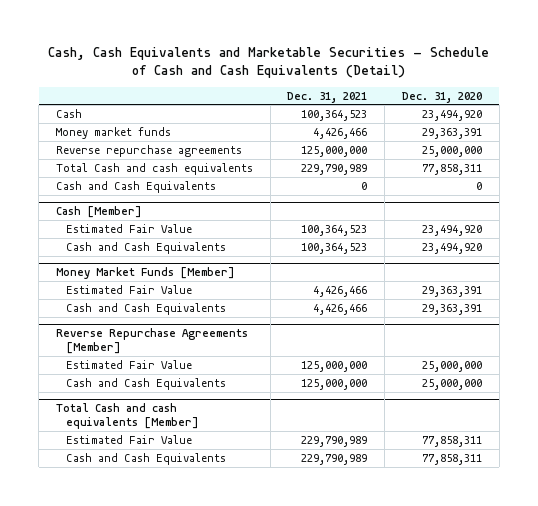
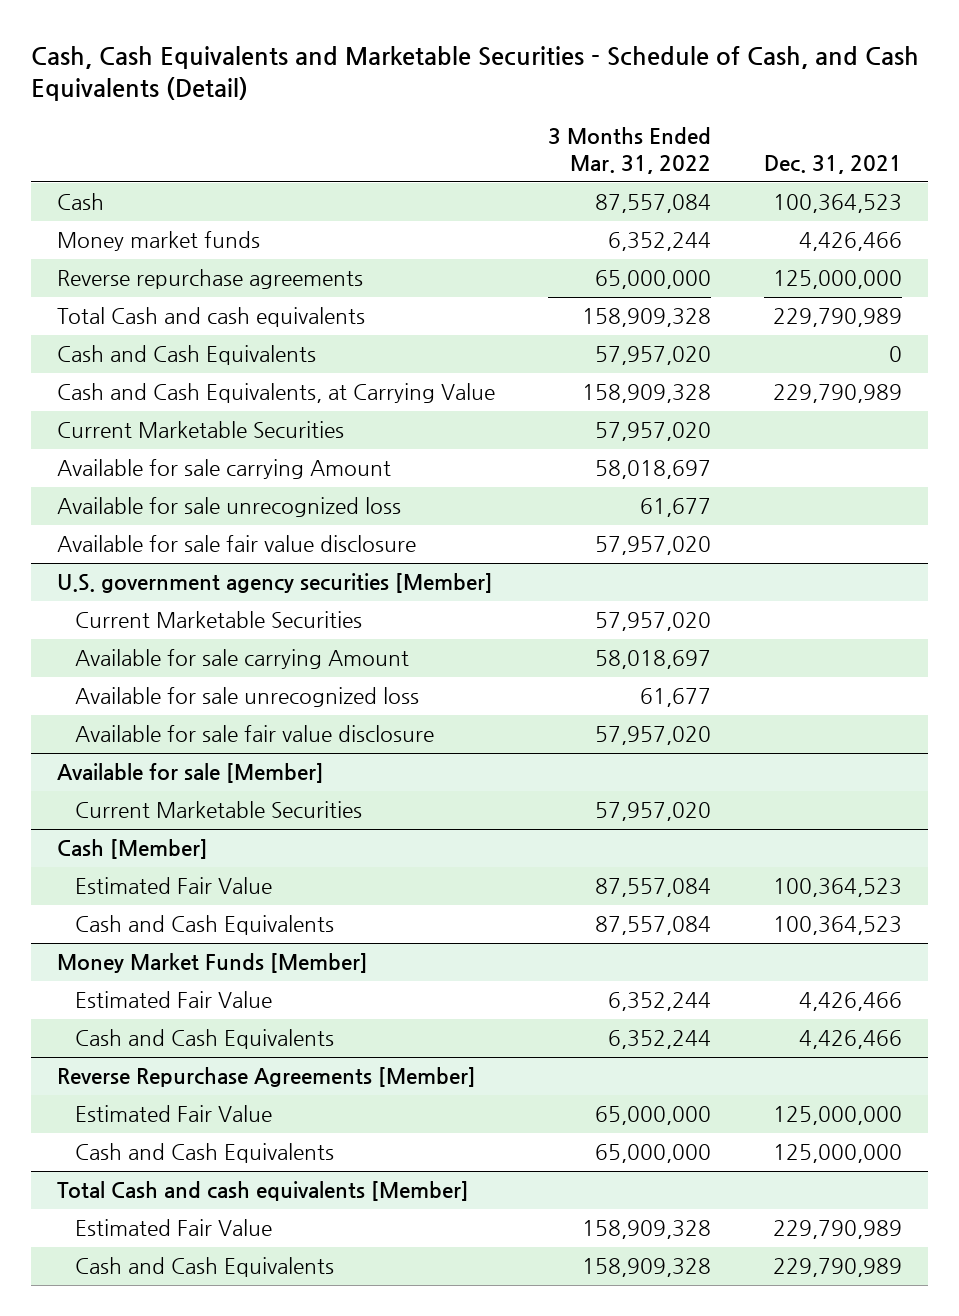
- Cash, Cash Equivalents and Marketable Securities - Schedule of Cash and Cash Equivalents (Detail)
+ Cash, Cash Equivalents and Marketable Securities - Schedule of Cash, and Cash Equivalents (Detail)
- | Dec. 31, 2021 | Dec. 31, 2020
+ | 3 Months Ended Mar. 31, 2022 | Dec. 31, 2021
+ Cash and Cash Equivalents, at Carrying Value | 158,909,328 | 229,790,989
+ Current Marketable Securities | 57,957,020 |
+ Available for sale carrying Amount | 58,018,697 |
+ Available for sale unrecognized loss | 61,677 |
+ Available for sale fair value disclosure | 57,957,020 |
+ U.S. government agency securities [Member]
+ Current Marketable Securities | 57,957,020 |
+ Available for sale carrying Amount | 58,018,697 |
+ Available for sale unrecognized loss | 61,677 |
+ Available for sale fair value disclosure | 57,957,020 |
+ Available for sale [Member]
+ Current Marketable Securities | 57,957,020 |

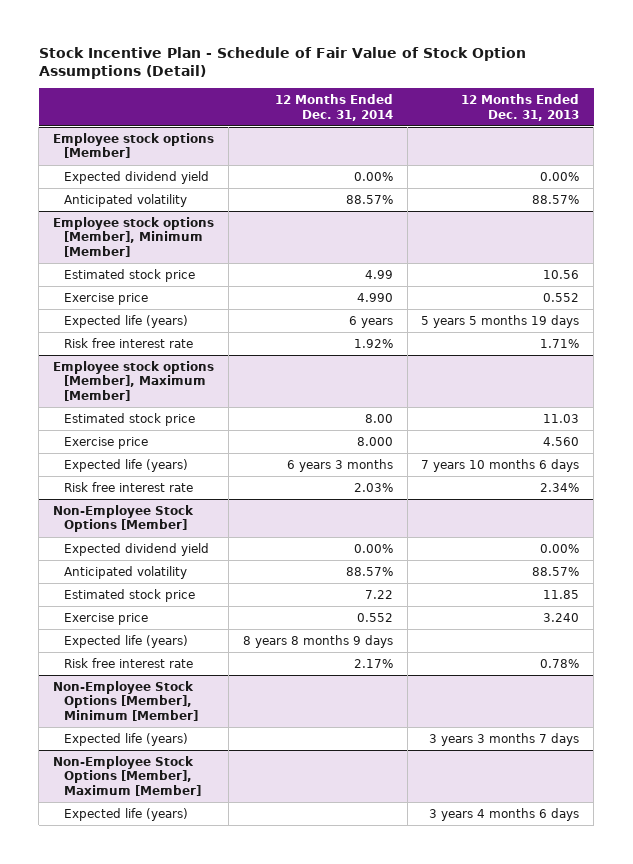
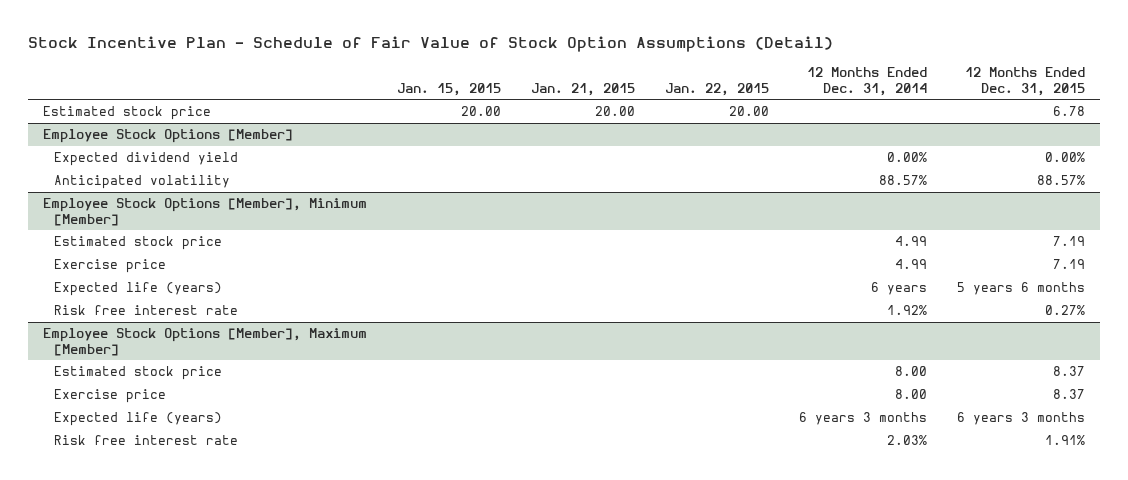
- | 12 Months Ended Dec. 31, 2014 | 12 Months Ended Dec. 31, 2013
+ | Jan. 15, 2015 | Jan. 21, 2015 | Jan. 22, 2015 | 12 Months Ended Dec. 31, 2014 | 12 Months Ended Dec. 31, 2015
- Employee stock options [Member]
+ Estimated stock price | 20.00 | 20.00 | 20.00 | | 6.78
+ Employee Stock Options [Member]
- Employee stock options [Member], Minimum [Member]
+ Employee Stock Options [Member], Minimum [Member]
- Exercise price | 4.990 | 0.552
+ Exercise price | | | | 4.99 | 7.19
- Employee stock options [Member], Maximum [Member]
+ Employee Stock Options [Member], Maximum [Member]
- Exercise price | 8.000 | 4.560
+ Exercise price | | | | 8.00 | 8.37
- Non-Employee Stock Options [Member]
- Expected dividend yield | 0.00% | 0.00%
- Anticipated volatility | 88.57% | 88.57%
- Estimated stock price | 7.22 | 11.85
- Exercise price | 0.552 | 3.240
- Expected life (years) | 8 years 8 months 9 days |
- Risk free interest rate | 2.17% | 0.78%
- Non-Employee Stock Options [Member], Minimum [Member]
- Expected life (years) | | 3 years 3 months 7 days
- Non-Employee Stock Options [Member], Maximum [Member]
- Expected life (years) | | 3 years 4 months 6 days

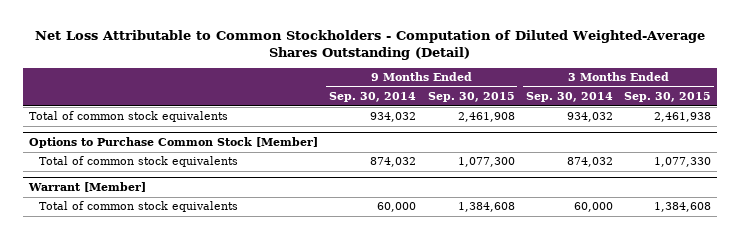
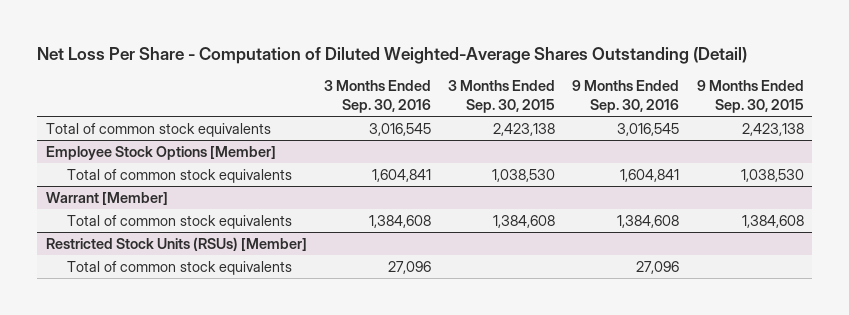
- Net Loss Attributable to Common Stockholders - Computation of Diluted Weighted-Average Shares Outstanding (Detail)
+ Net Loss Per Share - Computation of Diluted Weighted-Average Shares Outstanding (Detail)
- | 9 Months Ended Sep. 30, 2014 | 9 Months Ended Sep. 30, 2015 | 3 Months Ended Sep. 30, 2014 | 3 Months Ended Sep. 30, 2015
+ | 3 Months Ended Sep. 30, 2016 | 3 Months Ended Sep. 30, 2015 | 9 Months Ended Sep. 30, 2016 | 9 Months Ended Sep. 30, 2015
- Total of common stock equivalents | 934,032 | 2,461,908 | 934,032 | 2,461,938
- Options to Purchase Common Stock [Member]
- Total of common stock equivalents | 874,032 | 1,077,300 | 874,032 | 1,077,330
+ Total of common stock equivalents | 3,016,545 | 2,423,138 | 3,016,545 | 2,423,138
+ Employee Stock Options [Member]
+ Total of common stock equivalents | 1,604,841 | 1,038,530 | 1,604,841 | 1,038,530
+ Restricted Stock Units (RSUs) [Member]
+ Total of common stock equivalents | 27,096 | | 27,096 |

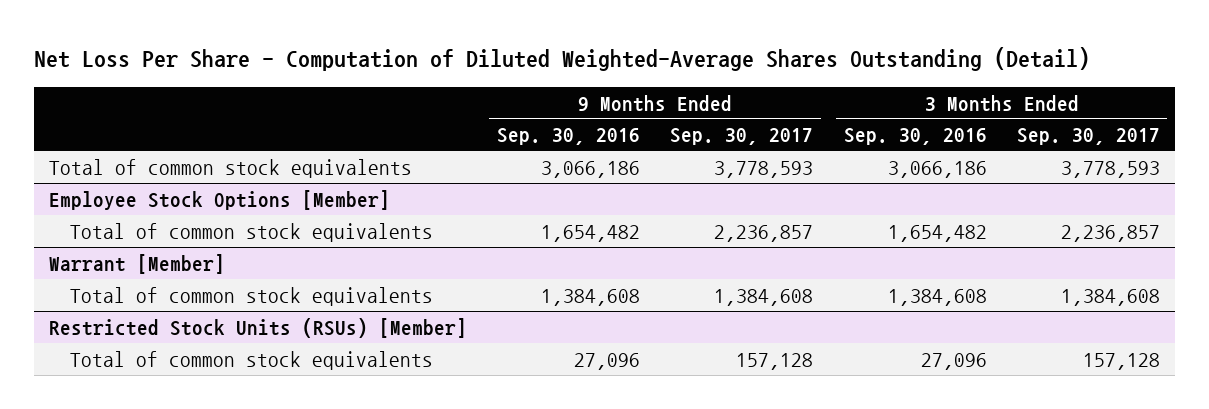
- | 3 Months Ended Sep. 30, 2016 | 3 Months Ended Sep. 30, 2015 | 9 Months Ended Sep. 30, 2016 | 9 Months Ended Sep. 30, 2015
+ | 9 Months Ended Sep. 30, 2016 | 9 Months Ended Sep. 30, 2017 | 3 Months Ended Sep. 30, 2016 | 3 Months Ended Sep. 30, 2017
- Total of common stock equivalents | 3,016,545 | 2,423,138 | 3,016,545 | 2,423,138
+ Total of common stock equivalents | 3,066,186 | 3,778,593 | 3,066,186 | 3,778,593
@ Employee Stock Options [Member]
- Total of common stock equivalents | 1,604,841 | 1,038,530 | 1,604,841 | 1,038,530
+ Total of common stock equivalents | 1,654,482 | 2,236,857 | 1,654,482 | 2,236,857

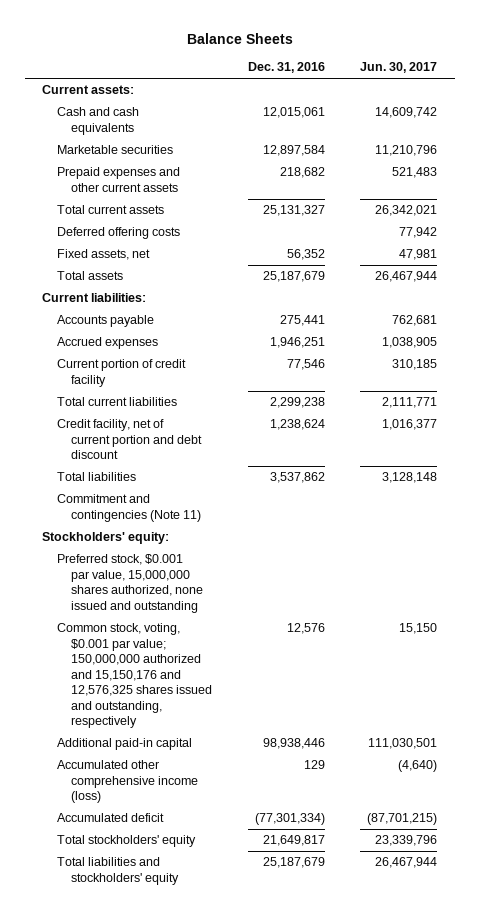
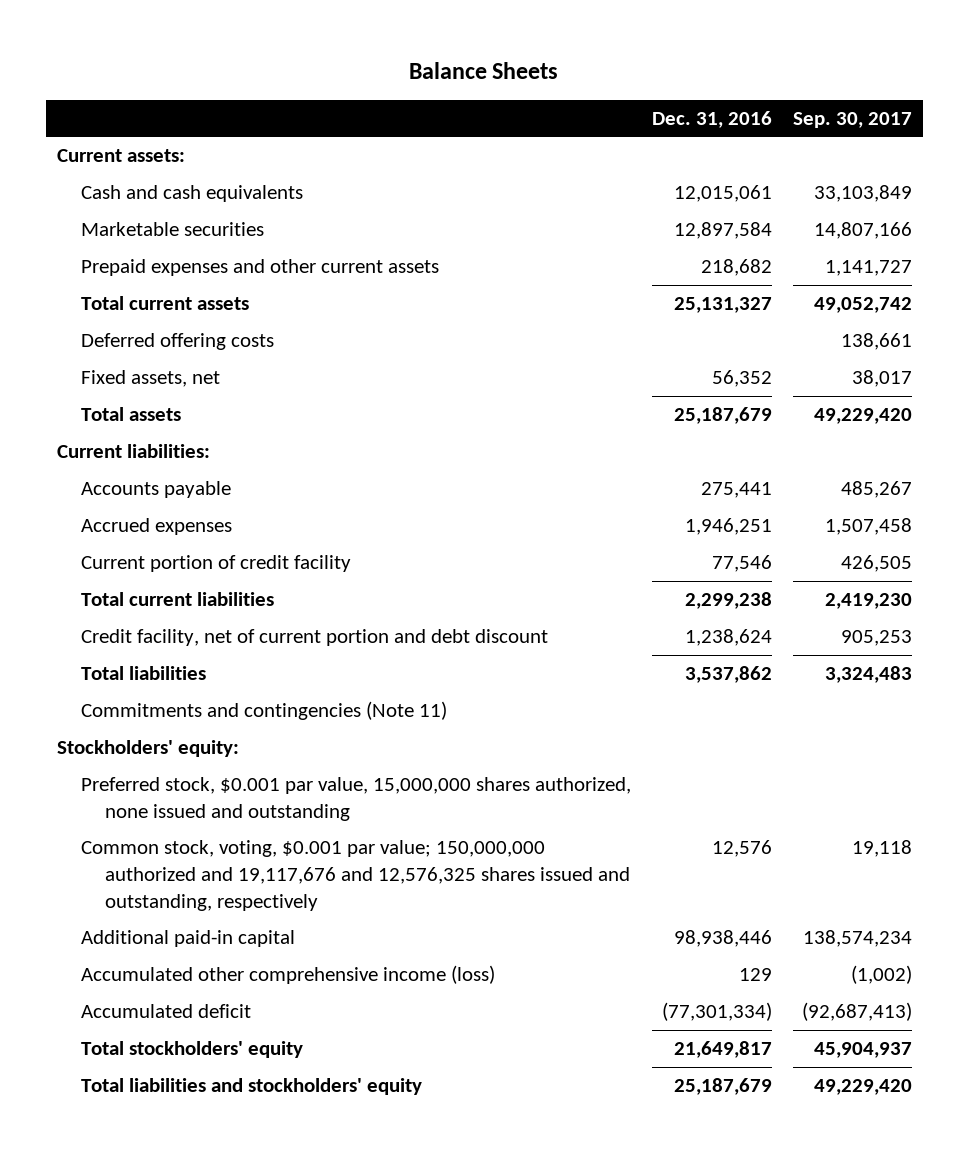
- | Dec. 31, 2016 | Jun. 30, 2017
+ | Dec. 31, 2016 | Sep. 30, 2017
- Commitment and contingencies (Note 11)
+ Commitments and contingencies (Note 11)
- Common stock, voting, $0.001 par value; 150,000,000 authorized and 15,150,176 and 12,576,325 shares issued and outstanding, respectively | 12,576 | 15,150
+ Common stock, voting, $0.001 par value; 150,000,000 authorized and 19,117,676 and 12,576,325 shares issued and outstanding, respectively | 12,576 | 19,118

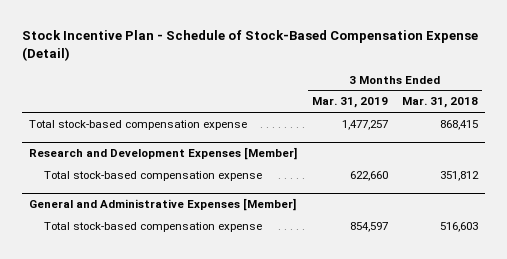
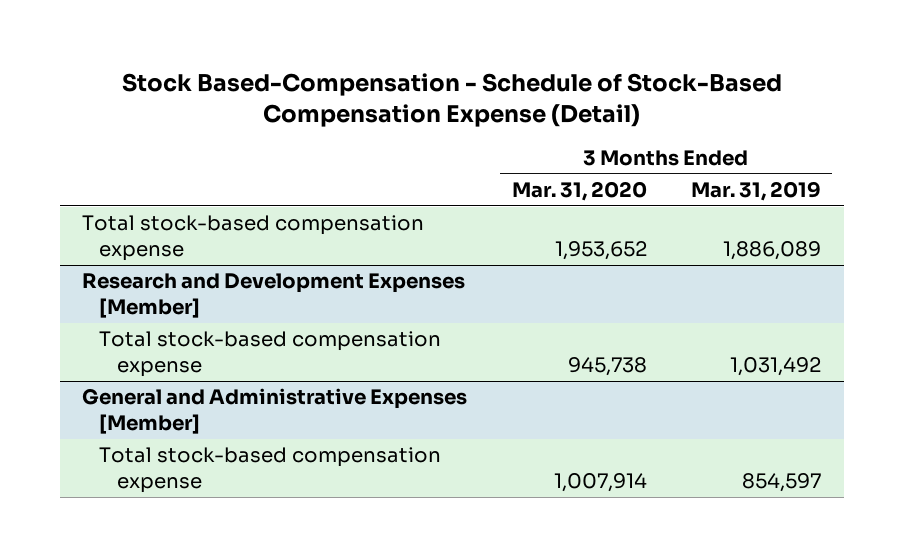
- Stock Incentive Plan - Schedule of Stock-Based Compensation Expense (Detail)
+ Stock Based-Compensation - Schedule of Stock-Based Compensation Expense (Detail)
- | 3 Months Ended Mar. 31, 2019 | 3 Months Ended Mar. 31, 2018
+ | 3 Months Ended Mar. 31, 2020 | 3 Months Ended Mar. 31, 2019
- Total stock-based compensation expense | 1,477,257 | 868,415
+ Total stock-based compensation expense | 1,953,652 | 1,886,089
@ Research and Development Expenses [Member]
- Total stock-based compensation expense | 622,660 | 351,812
+ Total stock-based compensation expense | 945,738 | 1,031,492

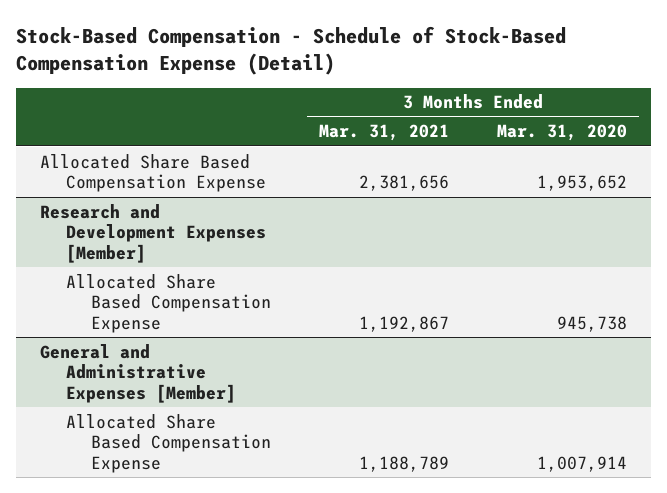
- Stock Based-Compensation - Schedule of Stock-Based Compensation Expense (Detail)
+ Stock-Based Compensation - Schedule of Stock-Based Compensation Expense (Detail)
- | 3 Months Ended Mar. 31, 2020 | 3 Months Ended Mar. 31, 2019
+ | 3 Months Ended Mar. 31, 2021 | 3 Months Ended Mar. 31, 2020
- Total stock-based compensation expense | 1,953,652 | 1,886,089
+ Allocated Share Based Compensation Expense | 2,381,656 | 1,953,652
@ Research and Development Expenses [Member]
- Total stock-based compensation expense | 945,738 | 1,031,492
+ Allocated Share Based Compensation Expense | 1,192,867 | 945,738
@ General and Administrative Expenses [Member]
- Total stock-based compensation expense | 1,007,914 | 854,597
+ Allocated Share Based Compensation Expense | 1,188,789 | 1,007,914

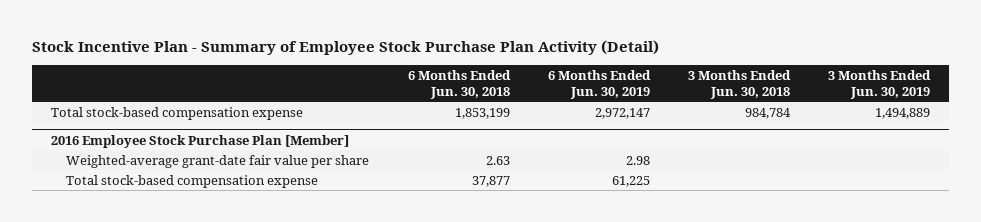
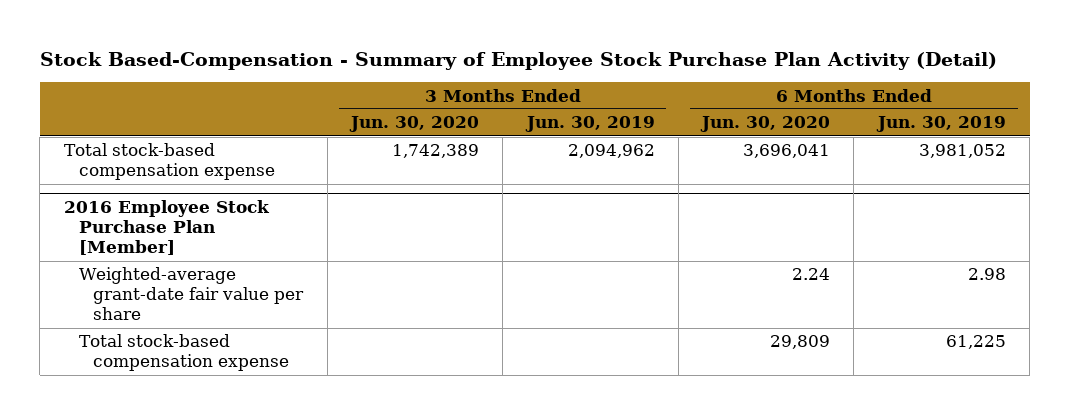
- Stock Incentive Plan - Summary of Employee Stock Purchase Plan Activity (Detail)
+ Stock Based-Compensation - Summary of Employee Stock Purchase Plan Activity (Detail)
- | 6 Months Ended Jun. 30, 2018 | 6 Months Ended Jun. 30, 2019 | 3 Months Ended Jun. 30, 2018 | 3 Months Ended Jun. 30, 2019
+ | 3 Months Ended Jun. 30, 2020 | 3 Months Ended Jun. 30, 2019 | 6 Months Ended Jun. 30, 2020 | 6 Months Ended Jun. 30, 2019
- Total stock-based compensation expense | 1,853,199 | 2,972,147 | 984,784 | 1,494,889
+ Total stock-based compensation expense | 1,742,389 | 2,094,962 | 3,696,041 | 3,981,052

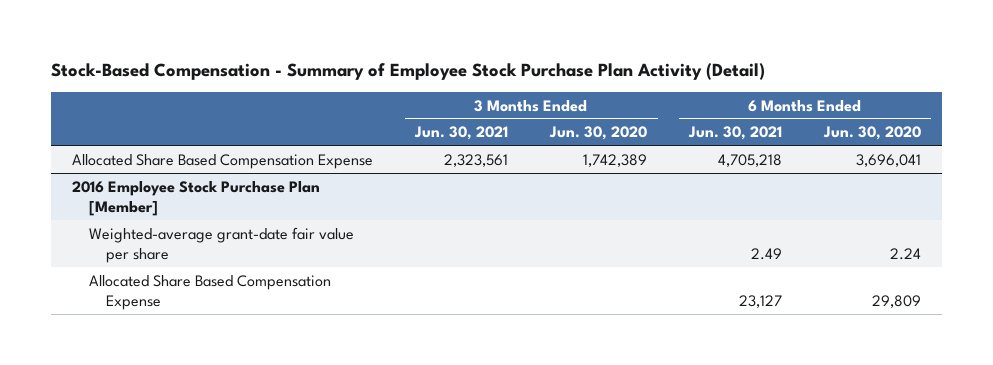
- Stock Based-Compensation - Summary of Employee Stock Purchase Plan Activity (Detail)
+ Stock-Based Compensation - Summary of Employee Stock Purchase Plan Activity (Detail)
- | 3 Months Ended Jun. 30, 2020 | 3 Months Ended Jun. 30, 2019 | 6 Months Ended Jun. 30, 2020 | 6 Months Ended Jun. 30, 2019
+ | 3 Months Ended Jun. 30, 2021 | 3 Months Ended Jun. 30, 2020 | 6 Months Ended Jun. 30, 2021 | 6 Months Ended Jun. 30, 2020
- Total stock-based compensation expense | 1,742,389 | 2,094,962 | 3,696,041 | 3,981,052
+ Allocated Share Based Compensation Expense | 2,323,561 | 1,742,389 | 4,705,218 | 3,696,041
@ 2016 Employee Stock Purchase Plan [Member]
- Total stock-based compensation expense | | | 29,809 | 61,225
+ Allocated Share Based Compensation Expense | | | 23,127 | 29,809

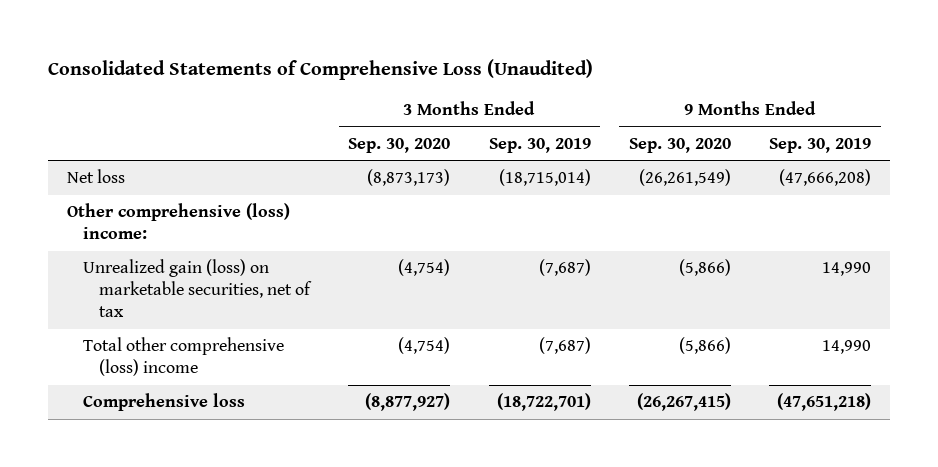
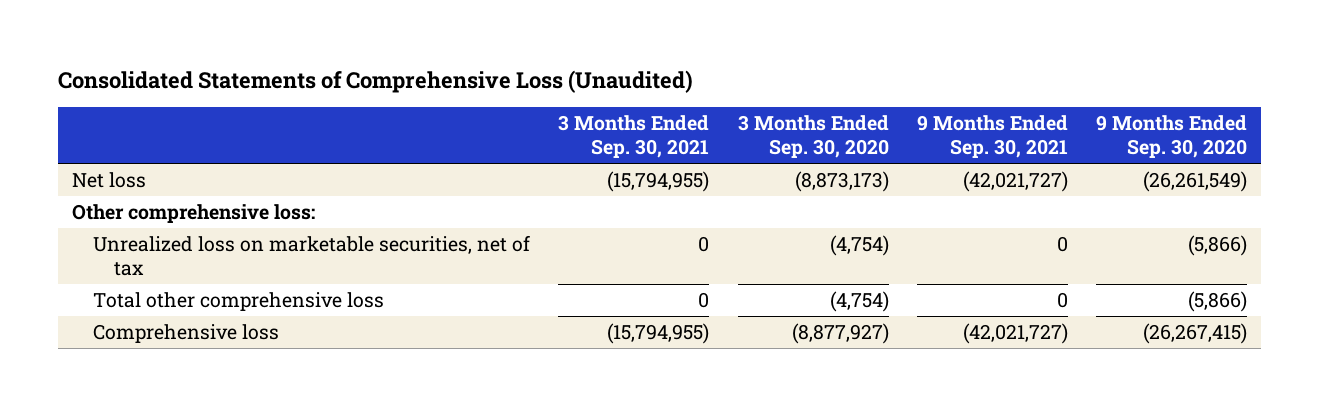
- | 3 Months Ended Sep. 30, 2020 | 3 Months Ended Sep. 30, 2019 | 9 Months Ended Sep. 30, 2020 | 9 Months Ended Sep. 30, 2019
+ | 3 Months Ended Sep. 30, 2021 | 3 Months Ended Sep. 30, 2020 | 9 Months Ended Sep. 30, 2021 | 9 Months Ended Sep. 30, 2020
- Other comprehensive (loss) income:
- Unrealized gain (loss) on marketable securities, net of tax | (4,754) | (7,687) | (5,866) | 14,990
- Total other comprehensive (loss) income | (4,754) | (7,687) | (5,866) | 14,990
+ Other comprehensive loss:
+ Unrealized loss on marketable securities, net of tax | 0 | (4,754) | 0 | (5,866)
+ Total other comprehensive loss | 0 | (4,754) | 0 | (5,866)

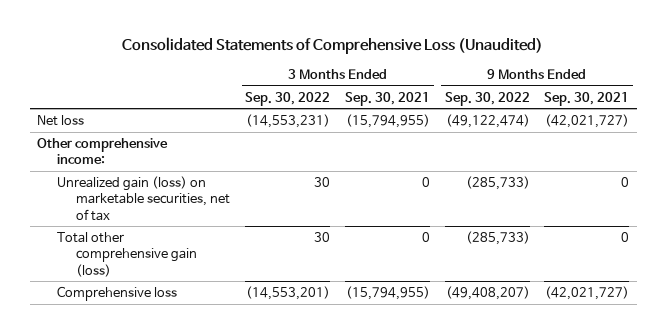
- | 3 Months Ended Sep. 30, 2021 | 3 Months Ended Sep. 30, 2020 | 9 Months Ended Sep. 30, 2021 | 9 Months Ended Sep. 30, 2020
+ | 3 Months Ended Sep. 30, 2022 | 3 Months Ended Sep. 30, 2021 | 9 Months Ended Sep. 30, 2022 | 9 Months Ended Sep. 30, 2021
- Other comprehensive loss:
- Unrealized loss on marketable securities, net of tax | 0 | (4,754) | 0 | (5,866)
- Total other comprehensive loss | 0 | (4,754) | 0 | (5,866)
+ Other comprehensive income:
+ Unrealized gain (loss) on marketable securities, net of tax | 30 | 0 | (285,733) | 0
+ Total other comprehensive gain (loss) | 30 | 0 | (285,733) | 0

